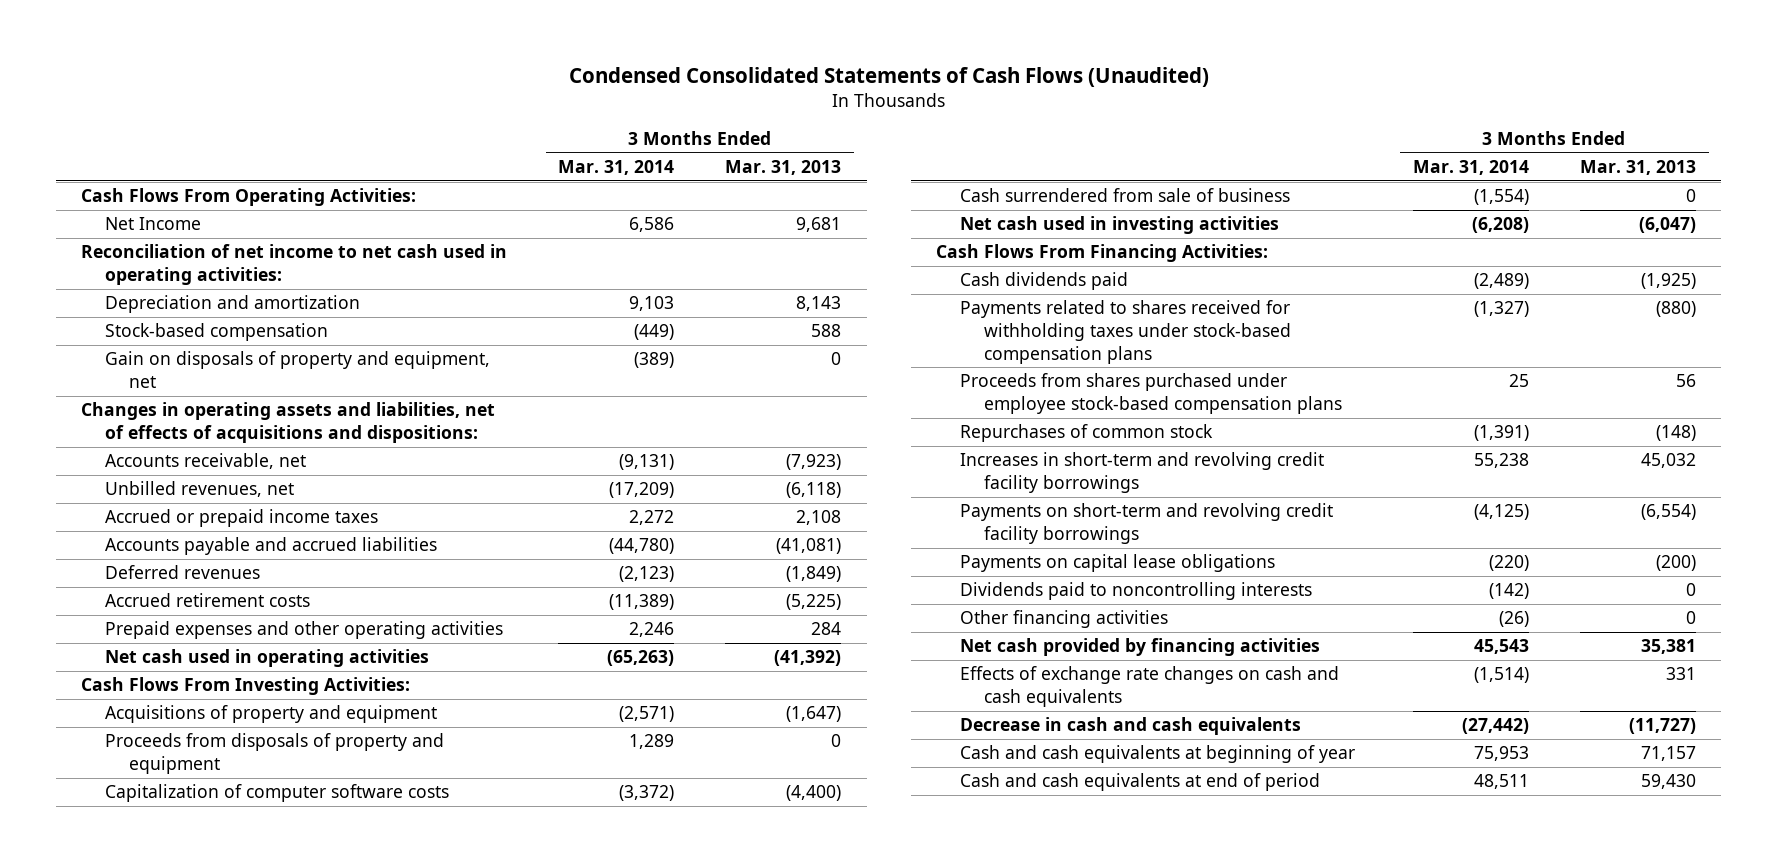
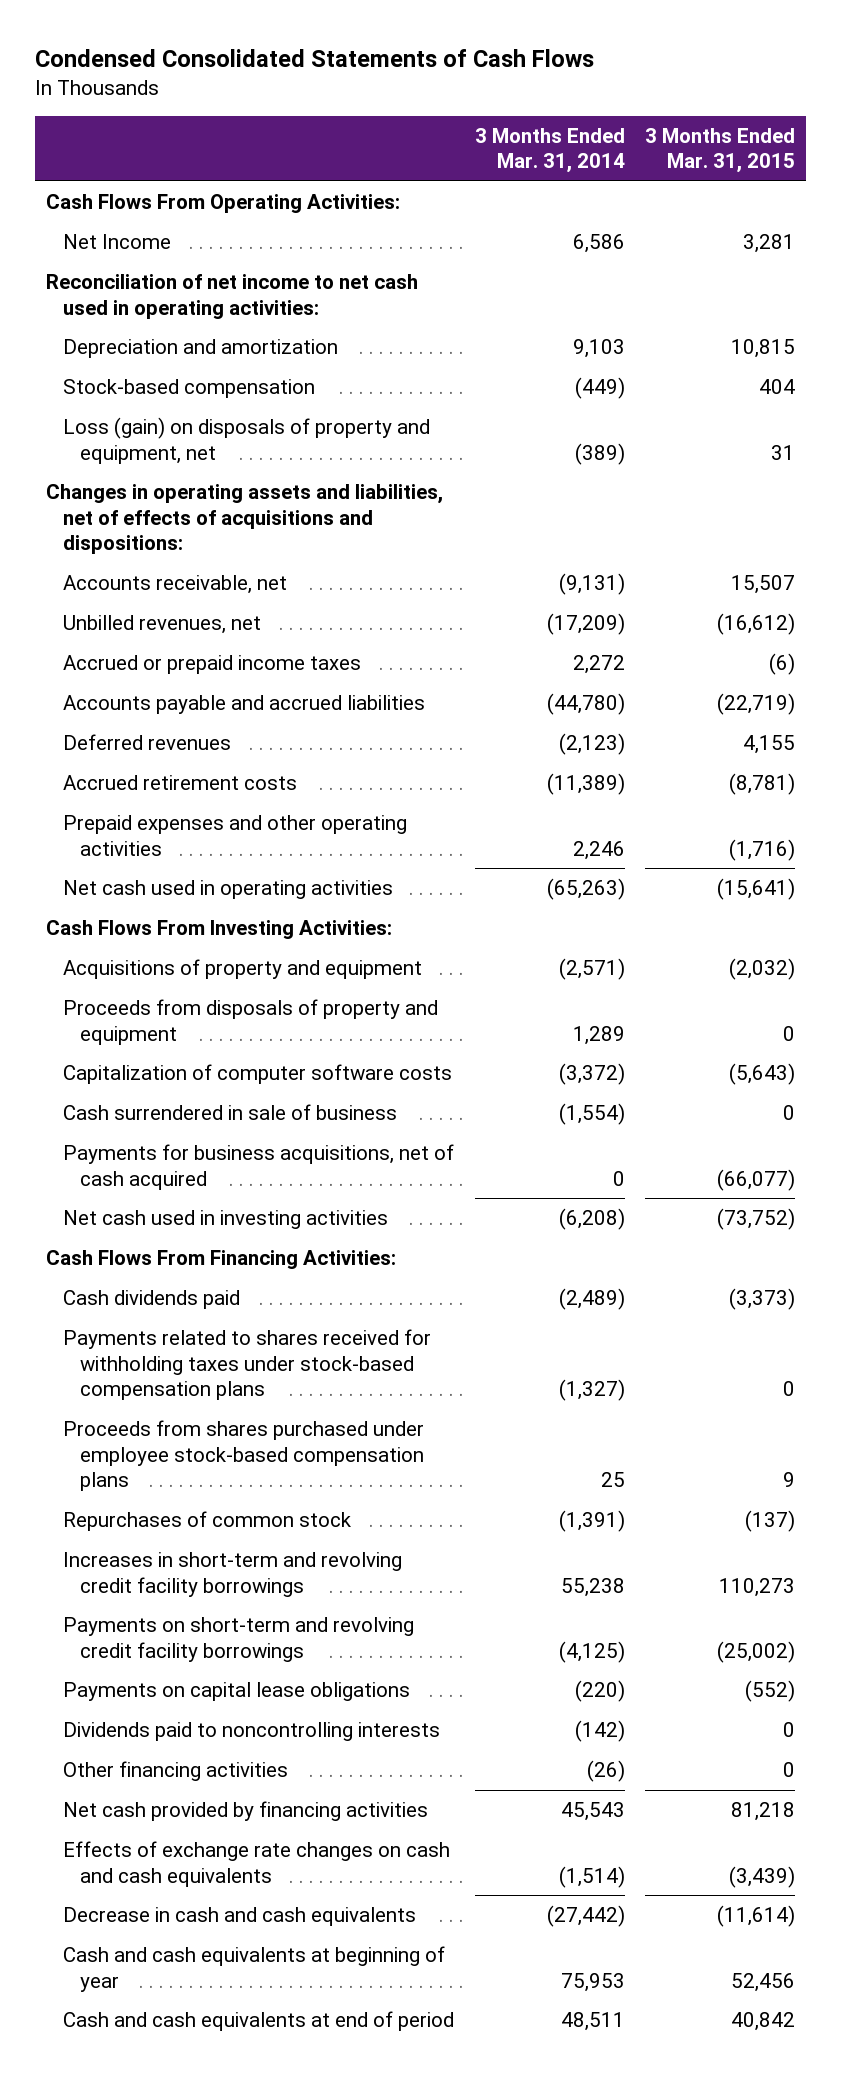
- Condensed Consolidated Statements of Cash Flows (Unaudited)
+ Condensed Consolidated Statements of Cash Flows
- | 3 Months Ended Mar. 31, 2014 | 3 Months Ended Mar. 31, 2013
+ | 3 Months Ended Mar. 31, 2014 | 3 Months Ended Mar. 31, 2015
- Gain on disposals of property and equipment, net | (389) | 0
+ Loss (gain) on disposals of property and equipment, net | (389) | 31
- Cash surrendered from sale of business | (1,554) | 0
+ Cash surrendered in sale of business | (1,554) | 0
+ Payments for business acquisitions, net of cash acquired | 0 | (66,077)

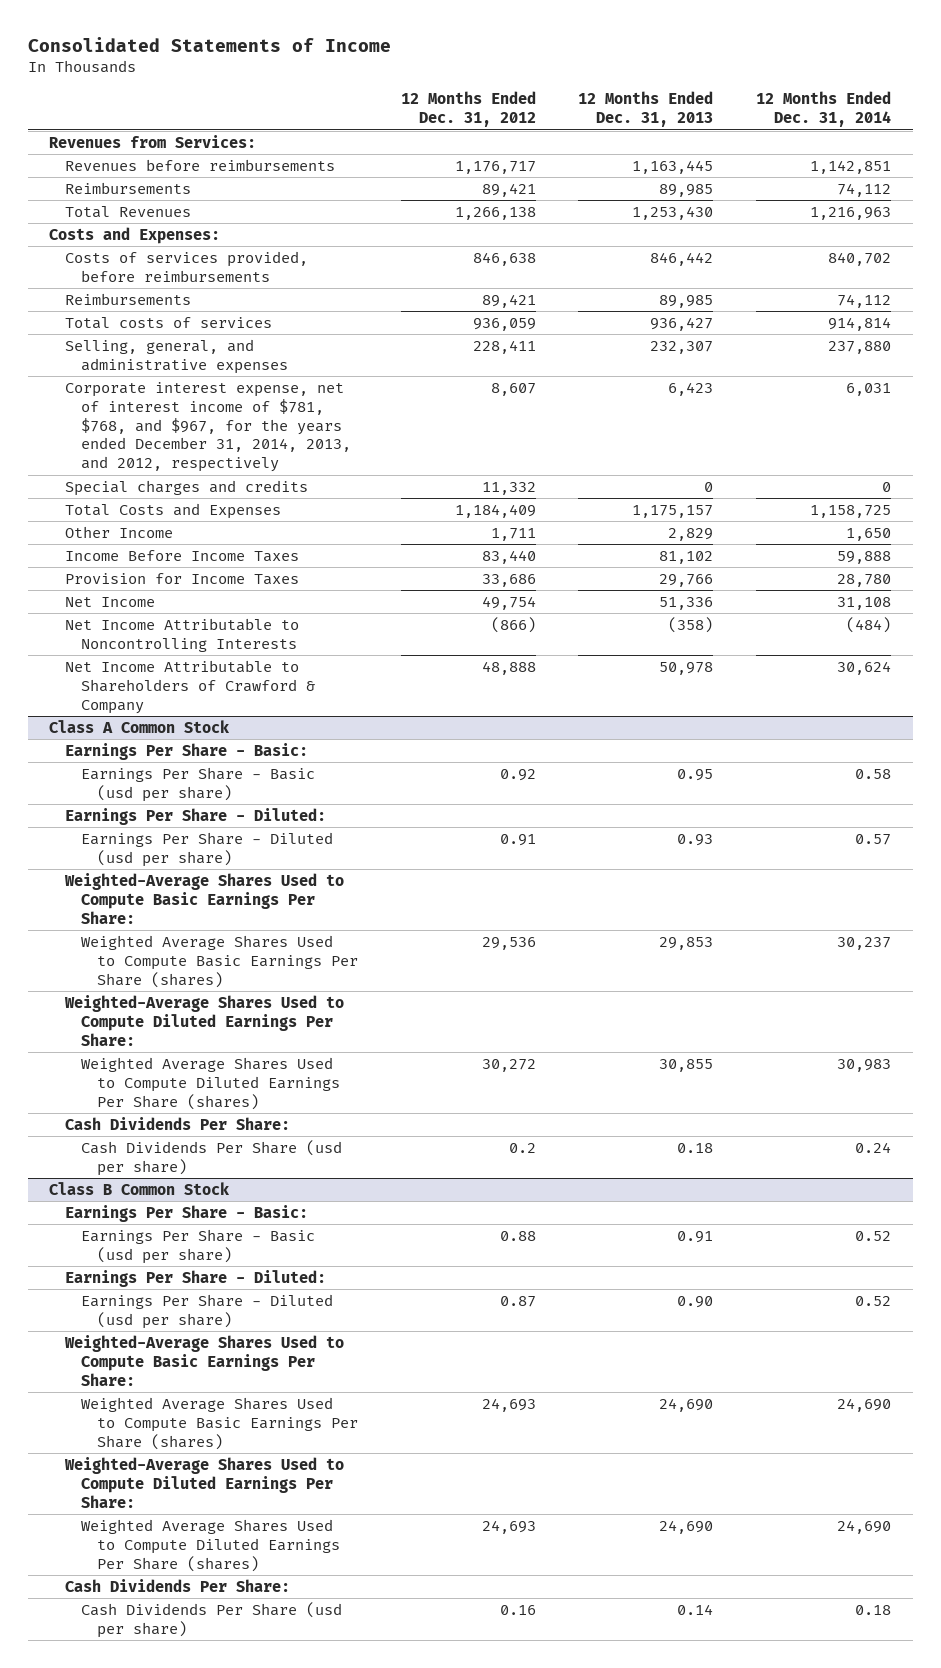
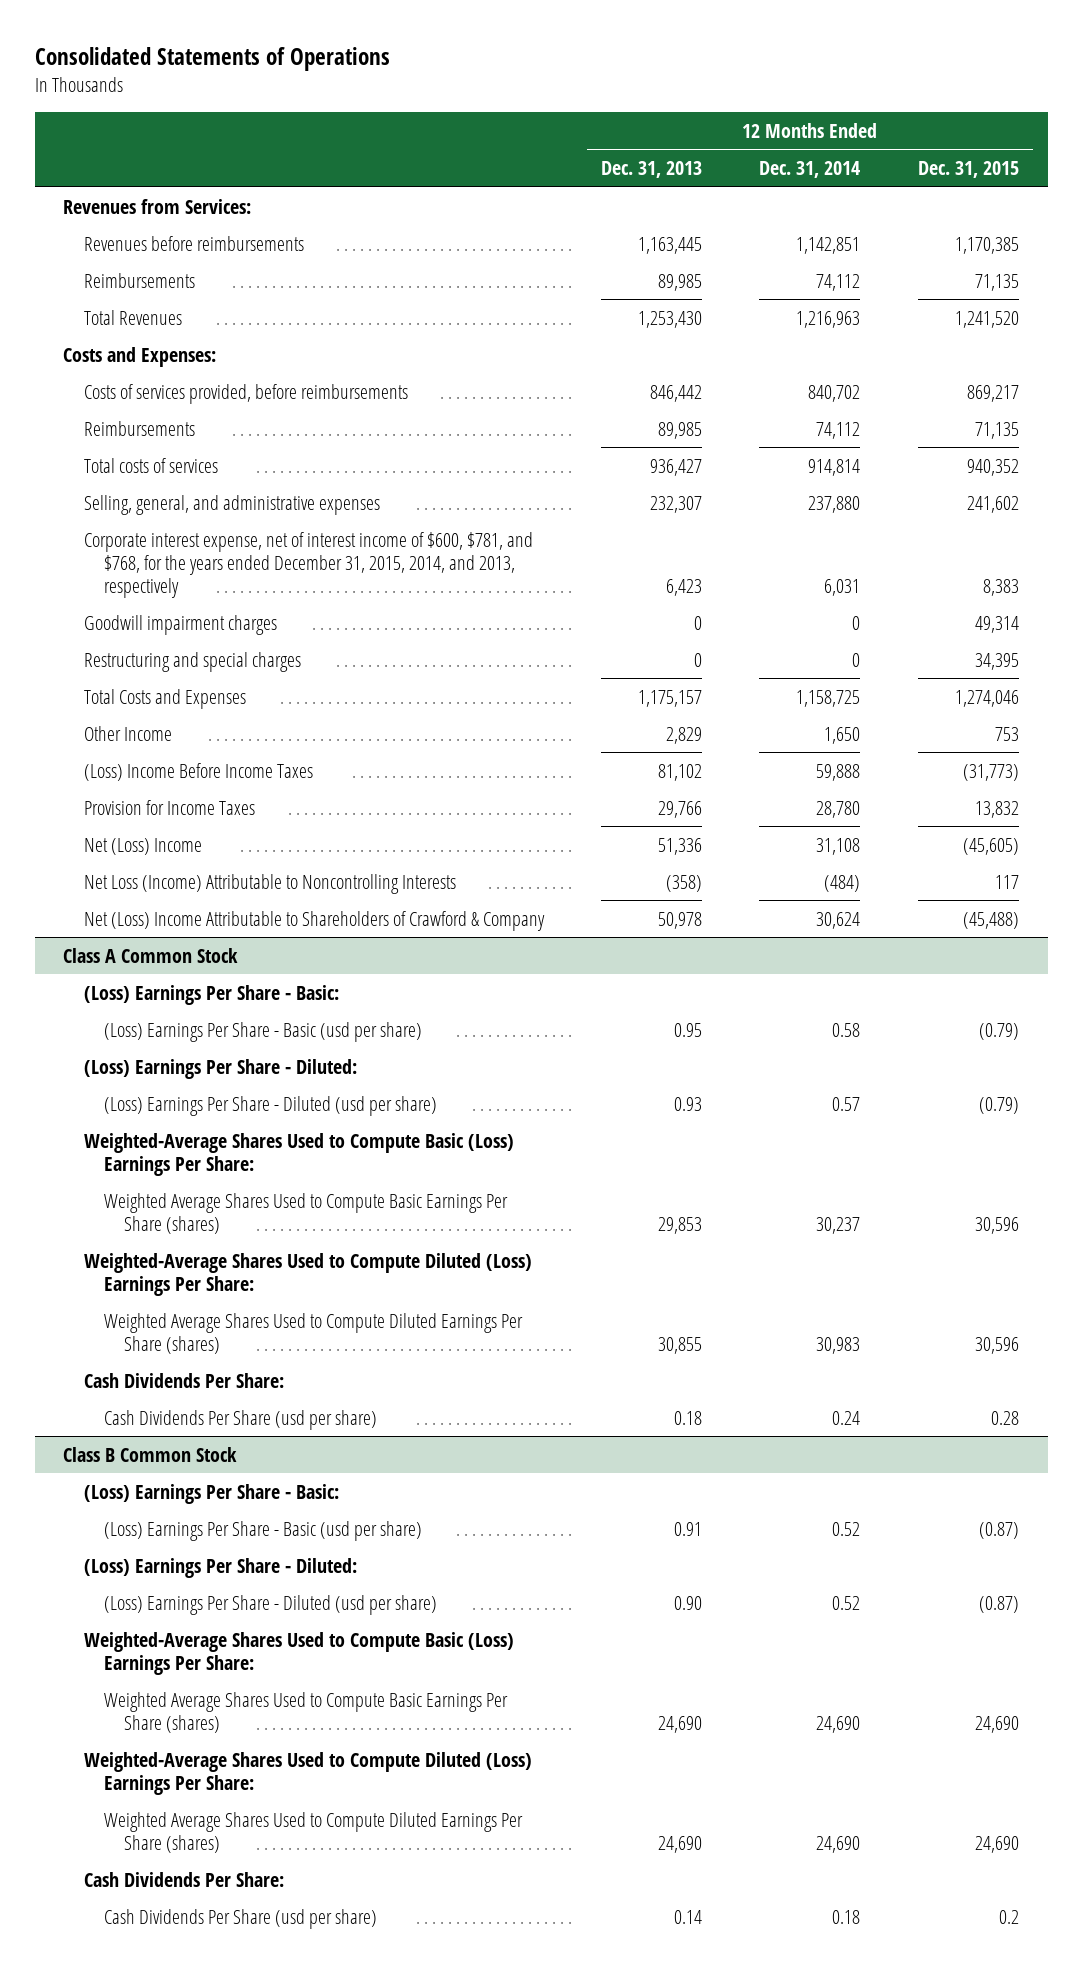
- Consolidated Statements of Income
+ Consolidated Statements of Operations
- | 12 Months Ended Dec. 31, 2012 | 12 Months Ended Dec. 31, 2013 | 12 Months Ended Dec. 31, 2014
+ | 12 Months Ended Dec. 31, 2013 | 12 Months Ended Dec. 31, 2014 | 12 Months Ended Dec. 31, 2015
- Corporate interest expense, net of interest income of $781, $768, and $967, for the years ended December 31, 2014, 2013, and 2012, respectively | 8,607 | 6,423 | 6,031
- Special charges and credits | 11,332 | 0 | 0
+ Corporate interest expense, net of interest income of $600, $781, and $768, for the years ended December 31, 2015, 2014, and 2013, respectively | 6,423 | 6,031 | 8,383
+ Goodwill impairment charges | 0 | 0 | 49,314
+ Restructuring and special charges | 0 | 0 | 34,395
- Income Before Income Taxes | 83,440 | 81,102 | 59,888
+ (Loss) Income Before Income Taxes | 81,102 | 59,888 | (31,773)
- Net Income | 49,754 | 51,336 | 31,108
- Net Income Attributable to Noncontrolling Interests | (866) | (358) | (484)
- Net Income Attributable to Shareholders of Crawford & Company | 48,888 | 50,978 | 30,624
+ Net (Loss) Income | 51,336 | 31,108 | (45,605)
+ Net Loss (Income) Attributable to Noncontrolling Interests | (358) | (484) | 117
+ Net (Loss) Income Attributable to Shareholders of Crawford & Company | 50,978 | 30,624 | (45,488)
@ Class A Common Stock
- Earnings Per Share - Basic:
- Earnings Per Share - Basic (usd per share) | 0.92 | 0.95 | 0.58
- Earnings Per Share - Diluted:
- Earnings Per Share - Diluted (usd per share) | 0.91 | 0.93 | 0.57
- Weighted-Average Shares Used to Compute Basic Earnings Per Share:
+ (Loss) Earnings Per Share - Basic:
+ (Loss) Earnings Per Share - Basic (usd per share) | 0.95 | 0.58 | (0.79)
+ (Loss) Earnings Per Share - Diluted:
+ (Loss) Earnings Per Share - Diluted (usd per share) | 0.93 | 0.57 | (0.79)
+ Weighted-Average Shares Used to Compute Basic (Loss) Earnings Per Share:
- Weighted-Average Shares Used to Compute Diluted Earnings Per Share:
+ Weighted-Average Shares Used to Compute Diluted (Loss) Earnings Per Share:
@ Class B Common Stock
- Earnings Per Share - Basic:
- Earnings Per Share - Basic (usd per share) | 0.88 | 0.91 | 0.52
- Earnings Per Share - Diluted:
- Earnings Per Share - Diluted (usd per share) | 0.87 | 0.90 | 0.52
- Weighted-Average Shares Used to Compute Basic Earnings Per Share:
+ (Loss) Earnings Per Share - Basic:
+ (Loss) Earnings Per Share - Basic (usd per share) | 0.91 | 0.52 | (0.87)
+ (Loss) Earnings Per Share - Diluted:
+ (Loss) Earnings Per Share - Diluted (usd per share) | 0.90 | 0.52 | (0.87)
+ Weighted-Average Shares Used to Compute Basic (Loss) Earnings Per Share:
- Weighted-Average Shares Used to Compute Diluted Earnings Per Share:
+ Weighted-Average Shares Used to Compute Diluted (Loss) Earnings Per Share:

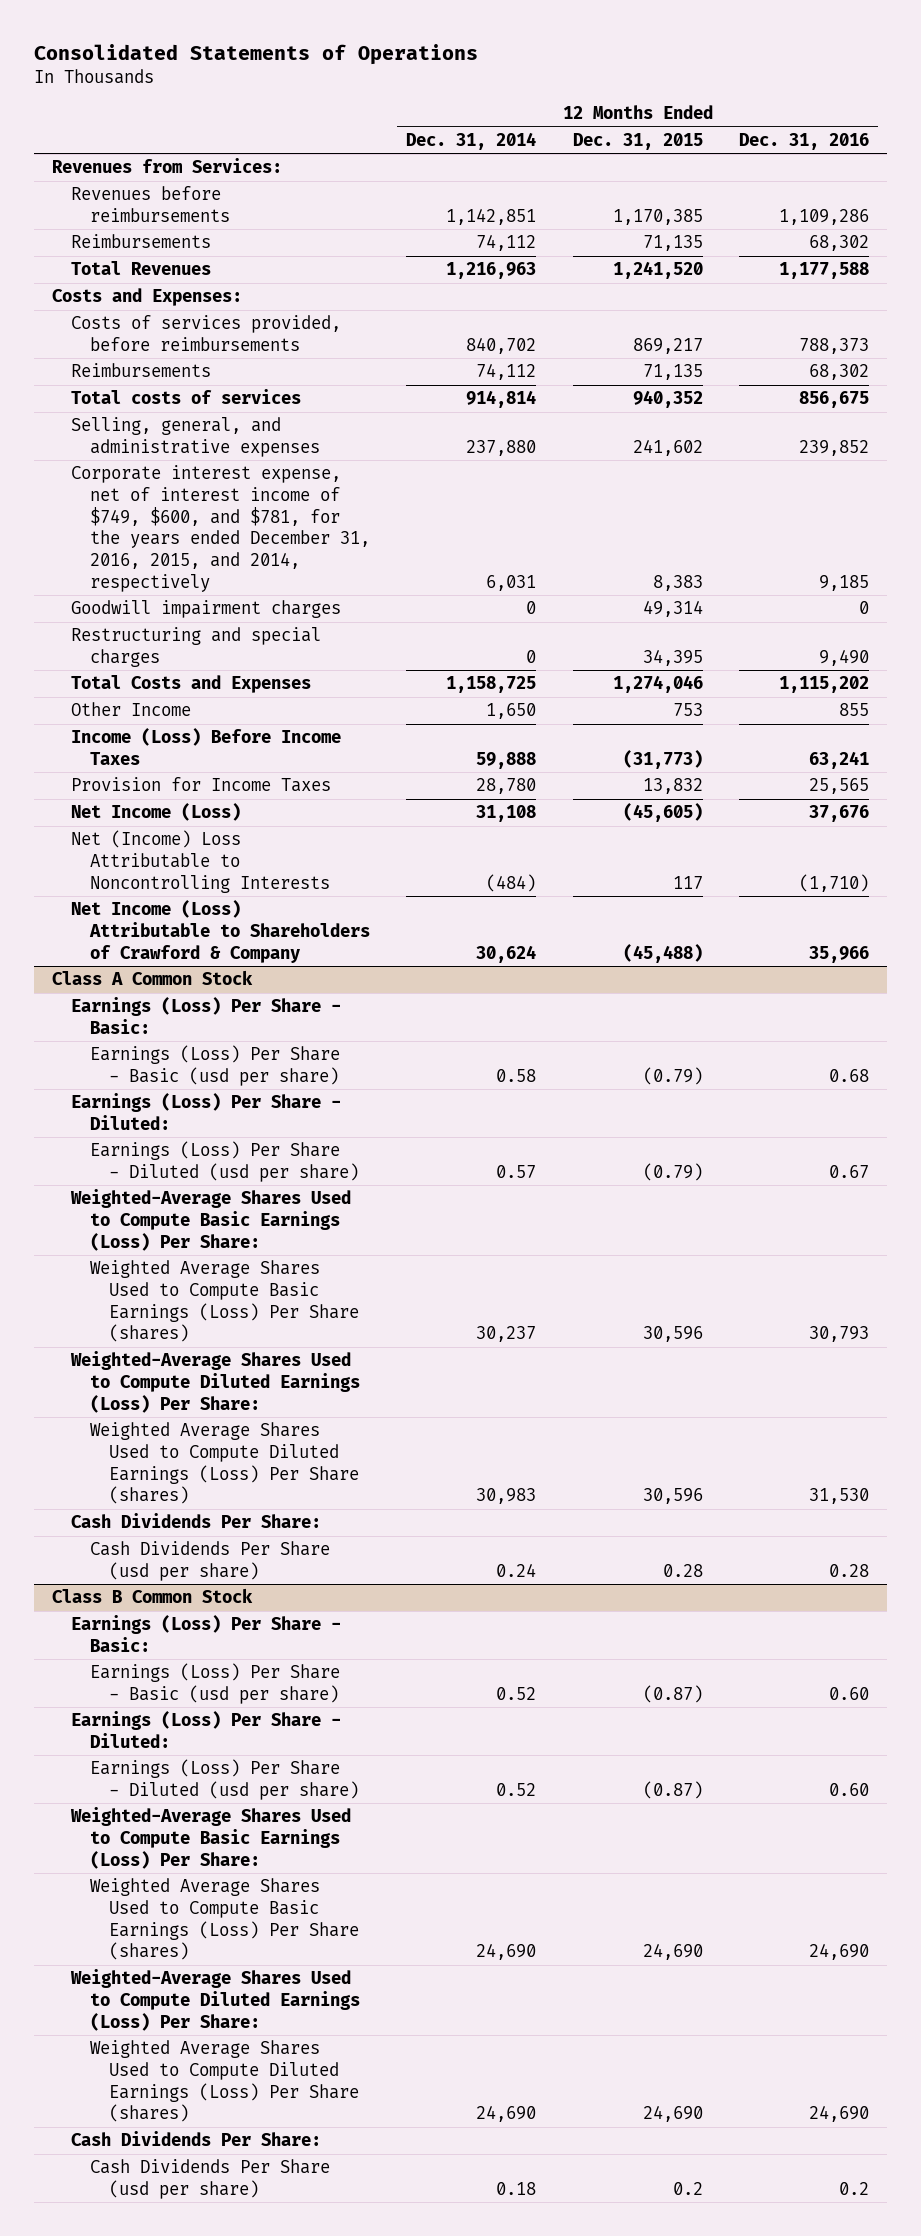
- | 12 Months Ended Dec. 31, 2013 | 12 Months Ended Dec. 31, 2014 | 12 Months Ended Dec. 31, 2015
+ | 12 Months Ended Dec. 31, 2014 | 12 Months Ended Dec. 31, 2015 | 12 Months Ended Dec. 31, 2016
- Corporate interest expense, net of interest income of $600, $781, and $768, for the years ended December 31, 2015, 2014, and 2013, respectively | 6,423 | 6,031 | 8,383
+ Corporate interest expense, net of interest income of $749, $600, and $781, for the years ended December 31, 2016, 2015, and 2014, respectively | 6,031 | 8,383 | 9,185
- (Loss) Income Before Income Taxes | 81,102 | 59,888 | (31,773)
+ Income (Loss) Before Income Taxes | 59,888 | (31,773) | 63,241
- Net (Loss) Income | 51,336 | 31,108 | (45,605)
- Net Loss (Income) Attributable to Noncontrolling Interests | (358) | (484) | 117
- Net (Loss) Income Attributable to Shareholders of Crawford & Company | 50,978 | 30,624 | (45,488)
+ Net Income (Loss) | 31,108 | (45,605) | 37,676
+ Net (Income) Loss Attributable to Noncontrolling Interests | (484) | 117 | (1,710)
+ Net Income (Loss) Attributable to Shareholders of Crawford & Company | 30,624 | (45,488) | 35,966
@ Class A Common Stock
- (Loss) Earnings Per Share - Basic:
- (Loss) Earnings Per Share - Basic (usd per share) | 0.95 | 0.58 | (0.79)
- (Loss) Earnings Per Share - Diluted:
- (Loss) Earnings Per Share - Diluted (usd per share) | 0.93 | 0.57 | (0.79)
- Weighted-Average Shares Used to Compute Basic (Loss) Earnings Per Share:
- Weighted Average Shares Used to Compute Basic Earnings Per Share (shares) | 29,853 | 30,237 | 30,596
- Weighted-Average Shares Used to Compute Diluted (Loss) Earnings Per Share:
- Weighted Average Shares Used to Compute Diluted Earnings Per Share (shares) | 30,855 | 30,983 | 30,596
+ Earnings (Loss) Per Share - Basic:
+ Earnings (Loss) Per Share - Basic (usd per share) | 0.58 | (0.79) | 0.68
+ Earnings (Loss) Per Share - Diluted:
+ Earnings (Loss) Per Share - Diluted (usd per share) | 0.57 | (0.79) | 0.67
+ Weighted-Average Shares Used to Compute Basic Earnings (Loss) Per Share:
+ Weighted Average Shares Used to Compute Basic Earnings (Loss) Per Share (shares) | 30,237 | 30,596 | 30,793
+ Weighted-Average Shares Used to Compute Diluted Earnings (Loss) Per Share:
+ Weighted Average Shares Used to Compute Diluted Earnings (Loss) Per Share (shares) | 30,983 | 30,596 | 31,530
@ Class B Common Stock
- (Loss) Earnings Per Share - Basic:
- (Loss) Earnings Per Share - Basic (usd per share) | 0.91 | 0.52 | (0.87)
- (Loss) Earnings Per Share - Diluted:
- (Loss) Earnings Per Share - Diluted (usd per share) | 0.90 | 0.52 | (0.87)
- Weighted-Average Shares Used to Compute Basic (Loss) Earnings Per Share:
- Weighted Average Shares Used to Compute Basic Earnings Per Share (shares) | 24,690 | 24,690 | 24,690
- Weighted-Average Shares Used to Compute Diluted (Loss) Earnings Per Share:
- Weighted Average Shares Used to Compute Diluted Earnings Per Share (shares) | 24,690 | 24,690 | 24,690
+ Earnings (Loss) Per Share - Basic:
+ Earnings (Loss) Per Share - Basic (usd per share) | 0.52 | (0.87) | 0.60
+ Earnings (Loss) Per Share - Diluted:
+ Earnings (Loss) Per Share - Diluted (usd per share) | 0.52 | (0.87) | 0.60
+ Weighted-Average Shares Used to Compute Basic Earnings (Loss) Per Share:
+ Weighted Average Shares Used to Compute Basic Earnings (Loss) Per Share (shares) | 24,690 | 24,690 | 24,690
+ Weighted-Average Shares Used to Compute Diluted Earnings (Loss) Per Share:
+ Weighted Average Shares Used to Compute Diluted Earnings (Loss) Per Share (shares) | 24,690 | 24,690 | 24,690

